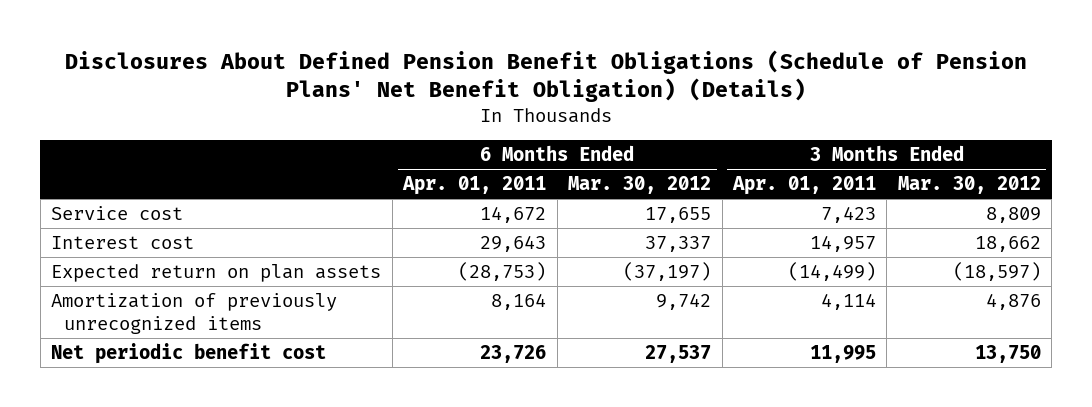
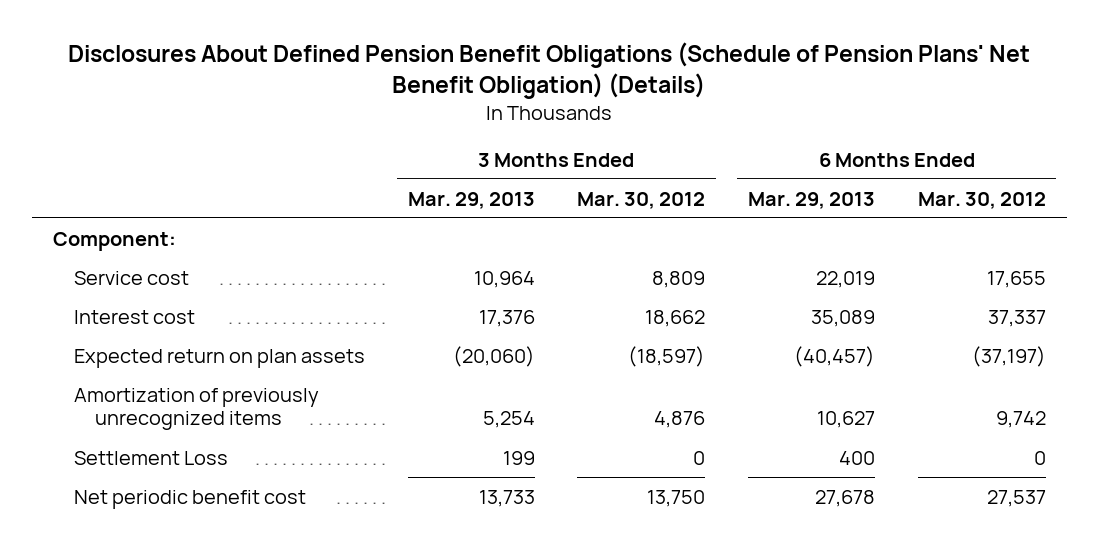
- | 6 Months Ended Apr. 01, 2011 | 6 Months Ended Mar. 30, 2012 | 3 Months Ended Apr. 01, 2011 | 3 Months Ended Mar. 30, 2012
+ | 3 Months Ended Mar. 29, 2013 | 3 Months Ended Mar. 30, 2012 | 6 Months Ended Mar. 29, 2013 | 6 Months Ended Mar. 30, 2012
+ Component:
+ Settlement Loss | 199 | 0 | 400 | 0

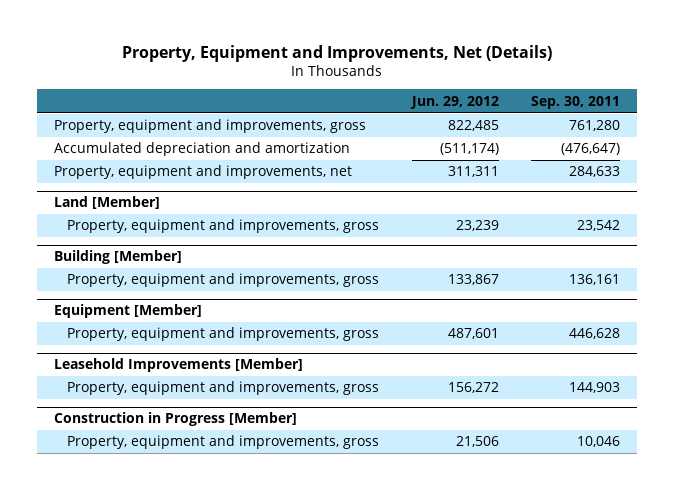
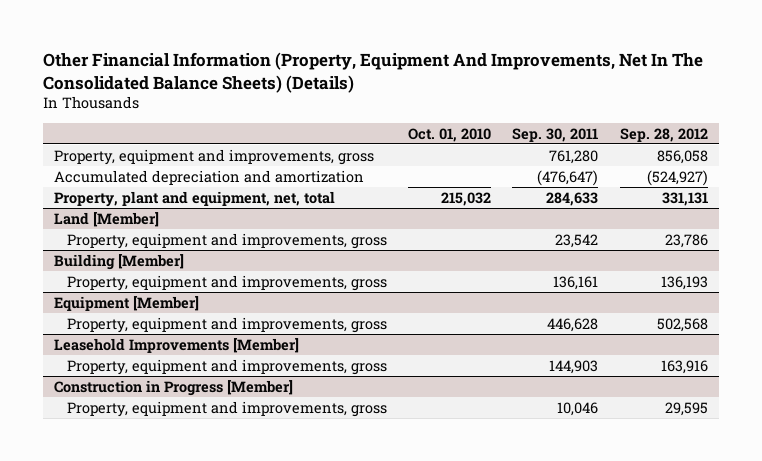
- Property, Equipment and Improvements, Net (Details)
+ Other Financial Information (Property, Equipment And Improvements, Net In The Consolidated Balance Sheets) (Details)
- | Jun. 29, 2012 | Sep. 30, 2011
+ | Oct. 01, 2010 | Sep. 30, 2011 | Sep. 28, 2012
- Property, equipment and improvements, net | 311,311 | 284,633
+ Property, plant and equipment, net, total | 215,032 | 284,633 | 331,131

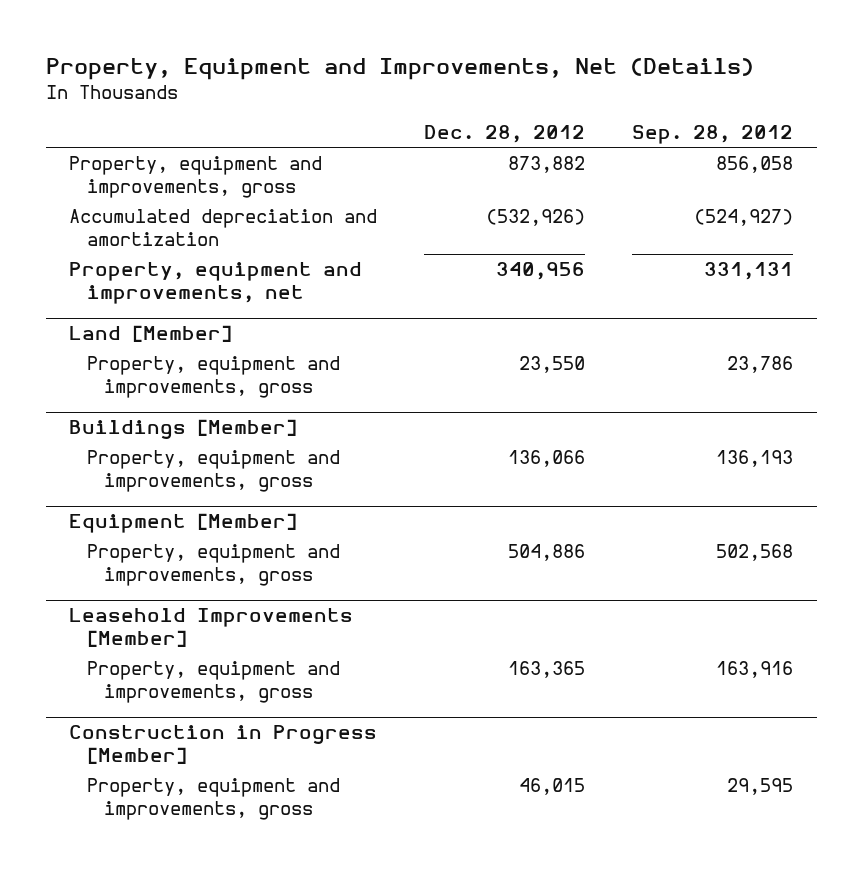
- Other Financial Information (Property, Equipment And Improvements, Net In The Consolidated Balance Sheets) (Details)
+ Property, Equipment and Improvements, Net (Details)
- | Oct. 01, 2010 | Sep. 30, 2011 | Sep. 28, 2012
+ | Dec. 28, 2012 | Sep. 28, 2012
- Property, plant and equipment, net, total | 215,032 | 284,633 | 331,131
+ Property, equipment and improvements, net | 340,956 | 331,131
- Building [Member]
+ Buildings [Member]

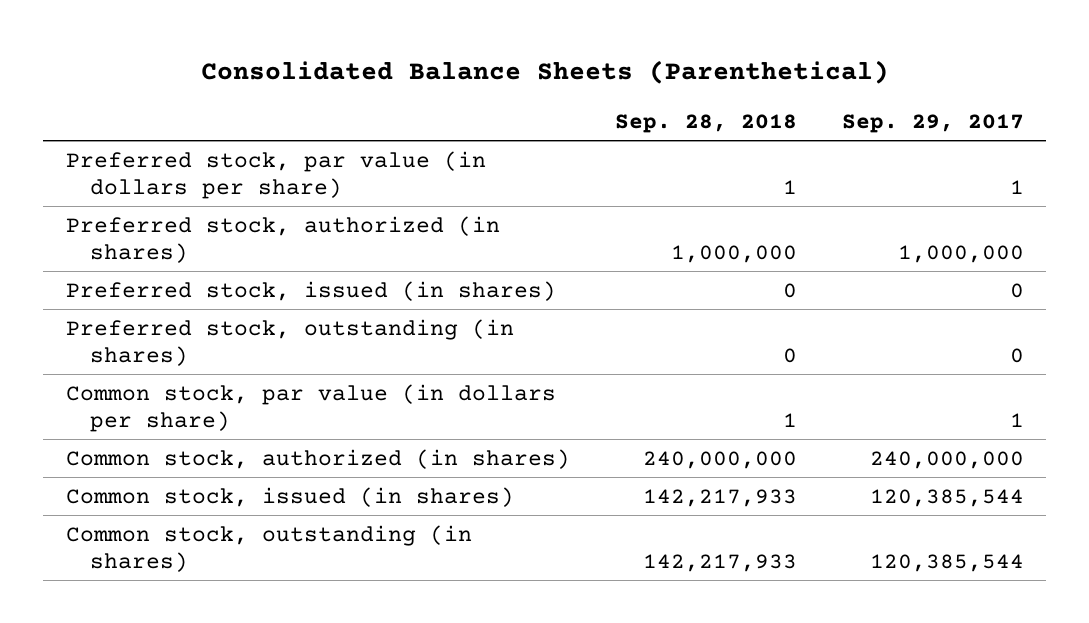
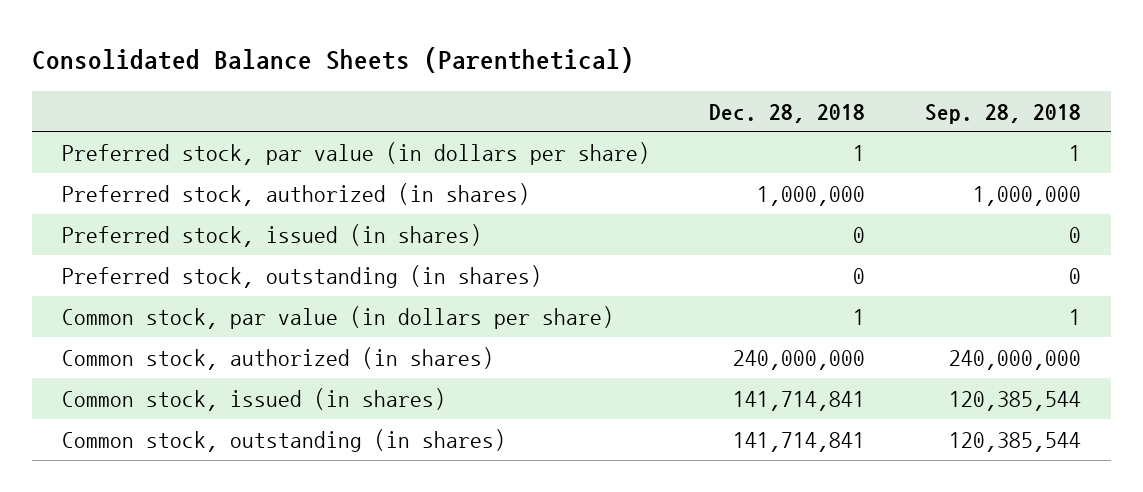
- | Sep. 28, 2018 | Sep. 29, 2017
+ | Dec. 28, 2018 | Sep. 28, 2018
- Common stock, issued (in shares) | 142,217,933 | 120,385,544
- Common stock, outstanding (in shares) | 142,217,933 | 120,385,544
+ Common stock, issued (in shares) | 141,714,841 | 120,385,544
+ Common stock, outstanding (in shares) | 141,714,841 | 120,385,544

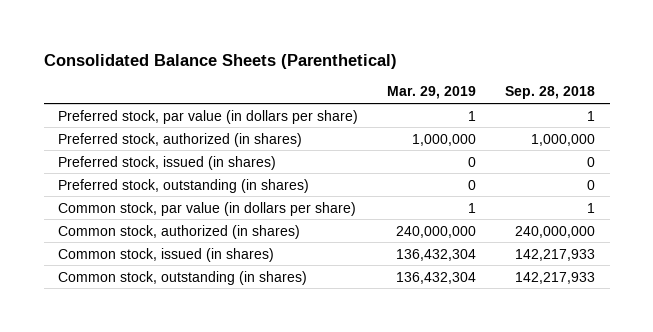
- | Dec. 28, 2018 | Sep. 28, 2018
+ | Mar. 29, 2019 | Sep. 28, 2018
- Common stock, issued (in shares) | 141,714,841 | 120,385,544
- Common stock, outstanding (in shares) | 141,714,841 | 120,385,544
+ Common stock, issued (in shares) | 136,432,304 | 142,217,933
+ Common stock, outstanding (in shares) | 136,432,304 | 142,217,933

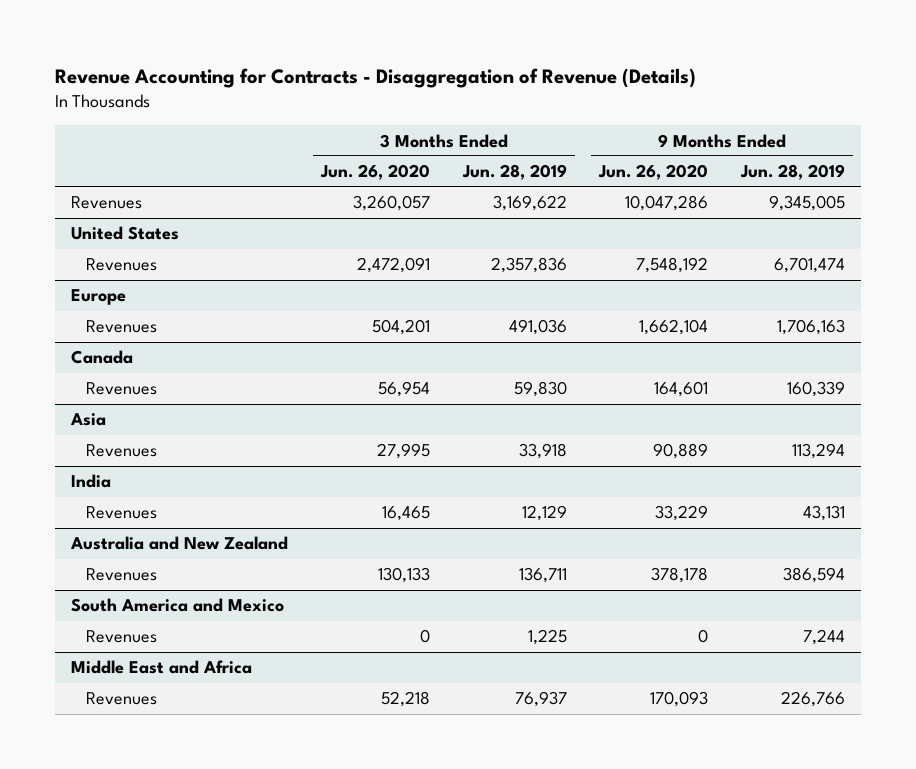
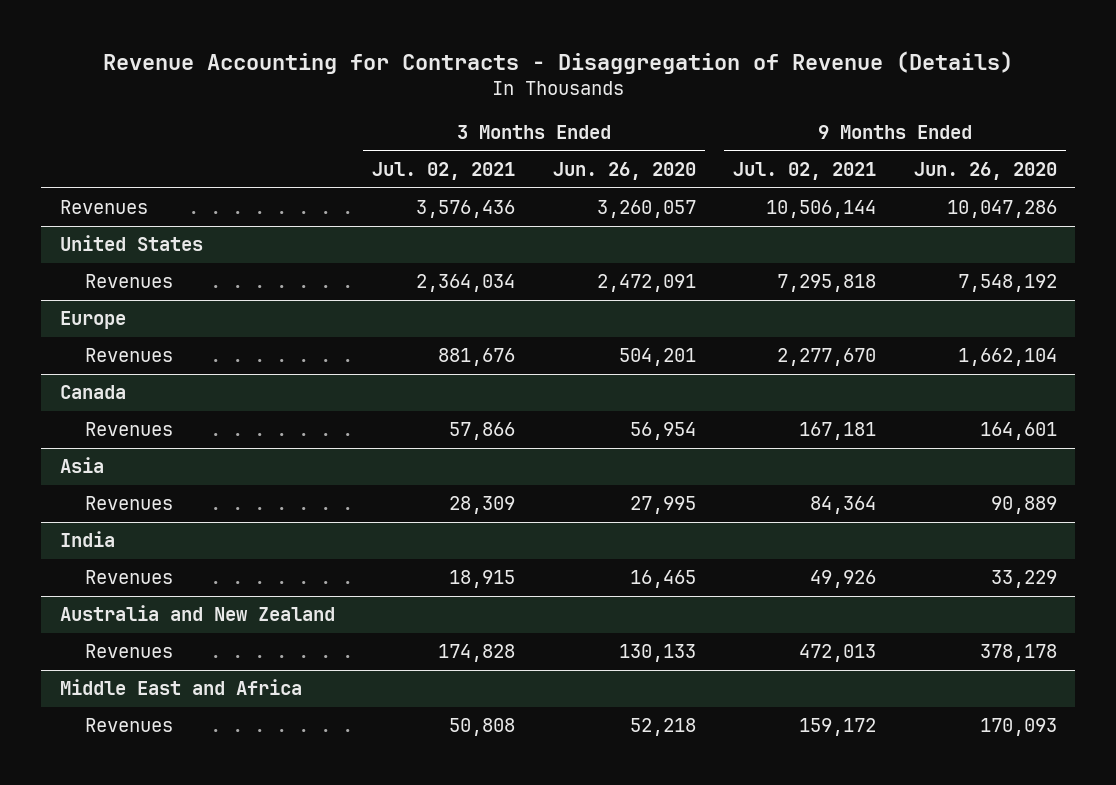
- | 3 Months Ended Jun. 26, 2020 | 3 Months Ended Jun. 28, 2019 | 9 Months Ended Jun. 26, 2020 | 9 Months Ended Jun. 28, 2019
+ | 3 Months Ended Jul. 02, 2021 | 3 Months Ended Jun. 26, 2020 | 9 Months Ended Jul. 02, 2021 | 9 Months Ended Jun. 26, 2020
- South America and Mexico
- Revenues | 0 | 1,225 | 0 | 7,244

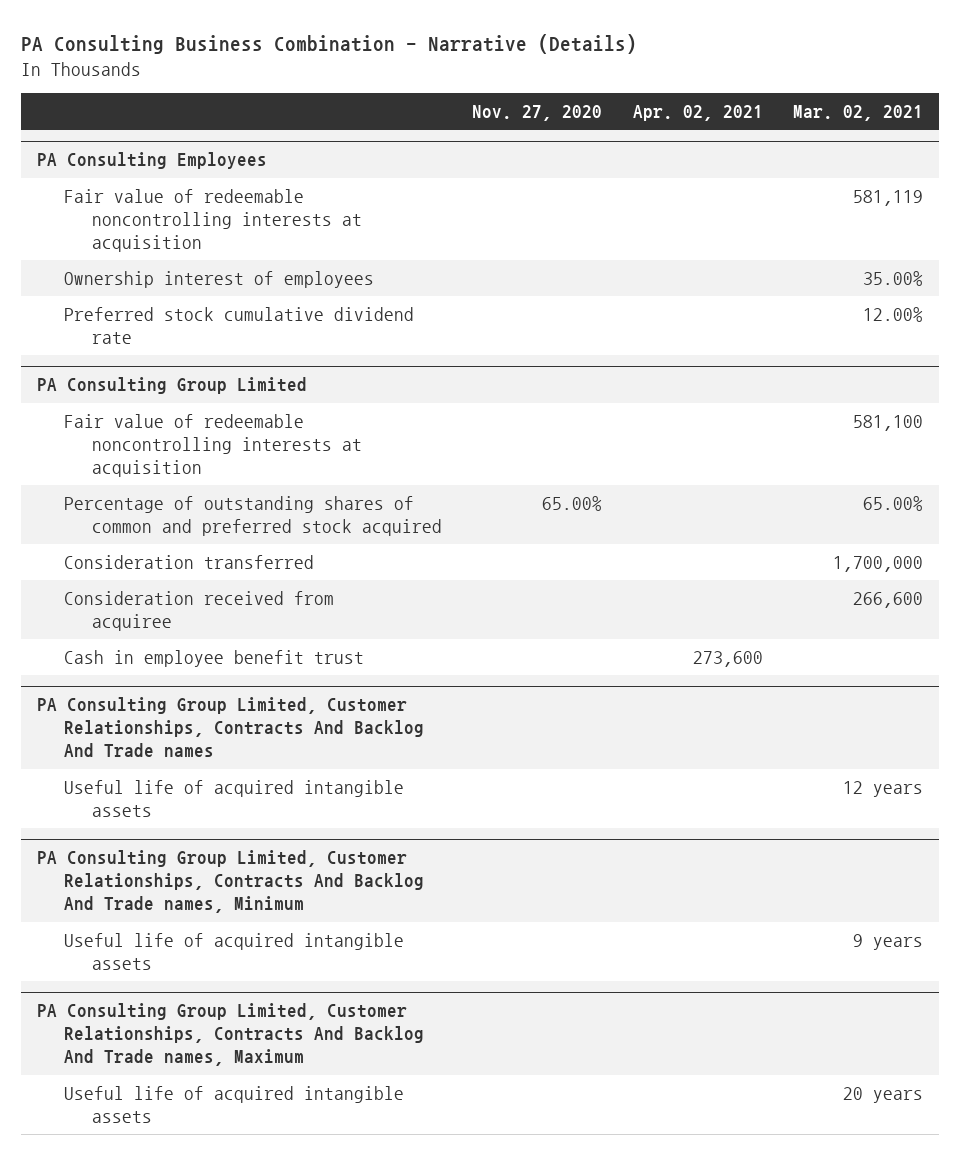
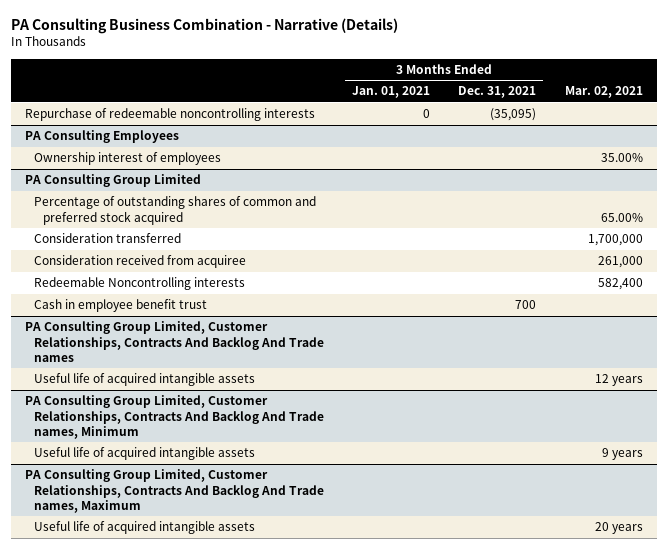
- | Nov. 27, 2020 | Apr. 02, 2021 | Mar. 02, 2021
+ | 3 Months Ended Jan. 01, 2021 | 3 Months Ended Dec. 31, 2021 | Mar. 02, 2021
+ Repurchase of redeemable noncontrolling interests | 0 | (35,095) |
@ PA Consulting Employees
- Fair value of redeemable noncontrolling interests at acquisition | | | 581,119
- Preferred stock cumulative dividend rate | | | 12.00%
@ PA Consulting Group Limited
- Fair value of redeemable noncontrolling interests at acquisition | | | 581,100
- Consideration received from acquiree | | | 266,600
+ Consideration received from acquiree | | | 261,000
+ Redeemable Noncontrolling interests | | | 582,400

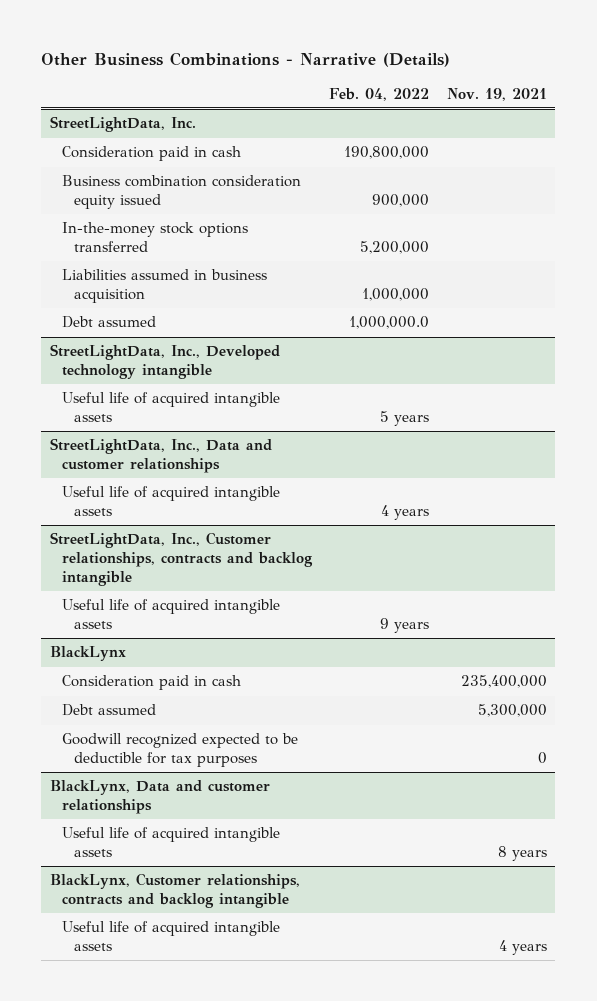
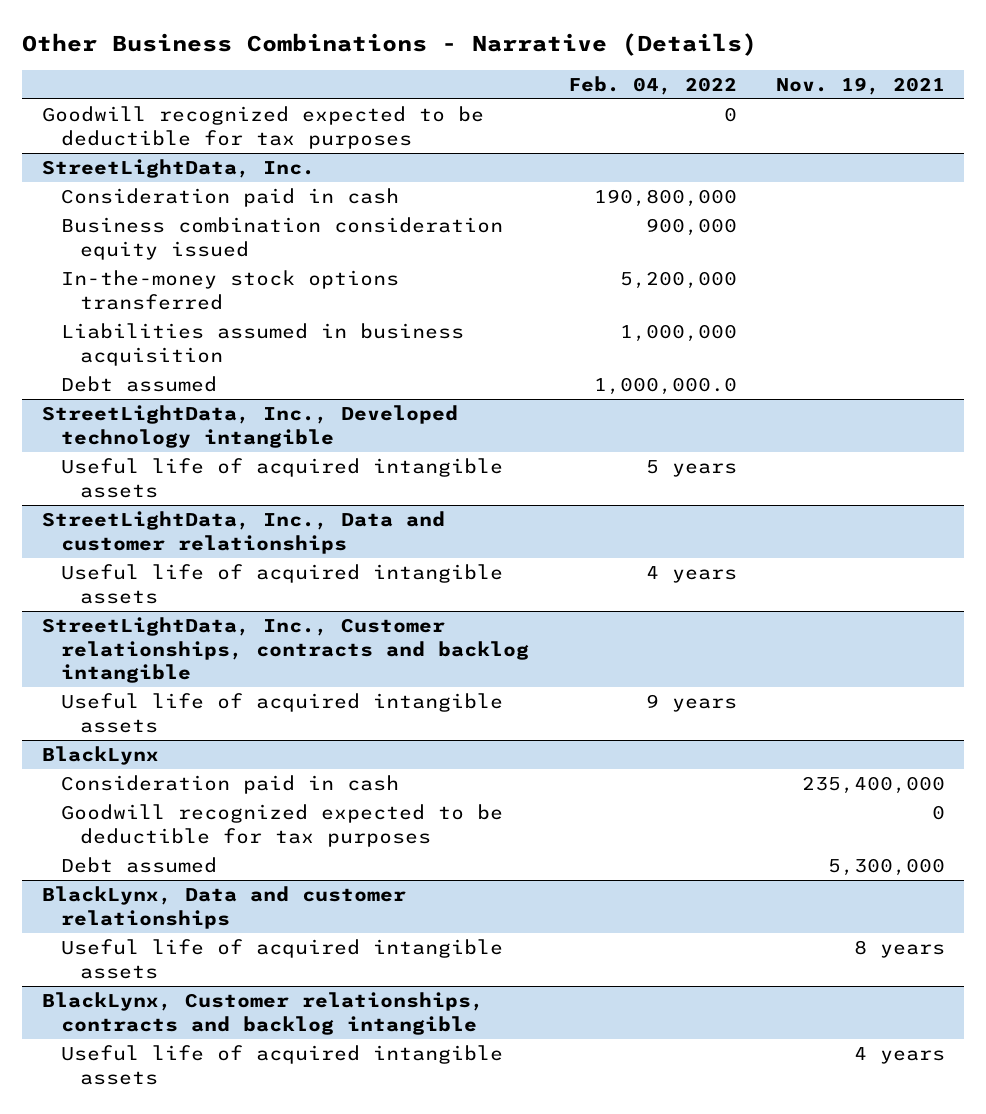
+ Goodwill recognized expected to be deductible for tax purposes | 0 |
@ BlackLynx
moved down: Debt assumed | | 5,300,000

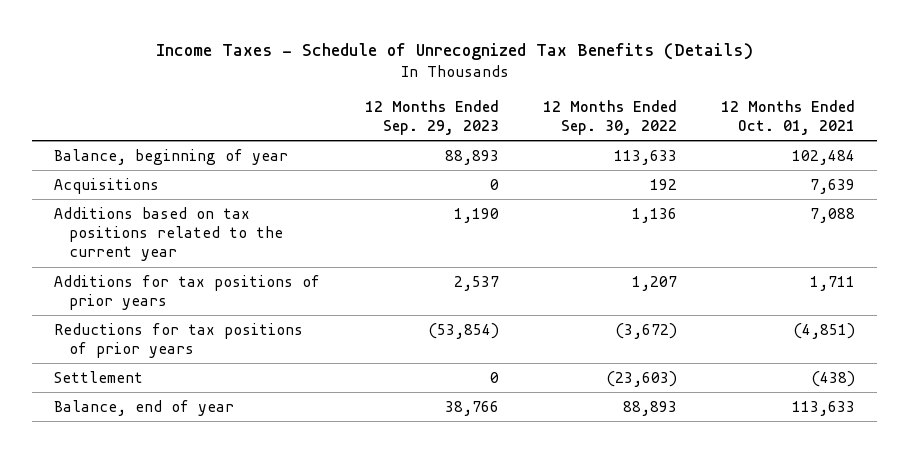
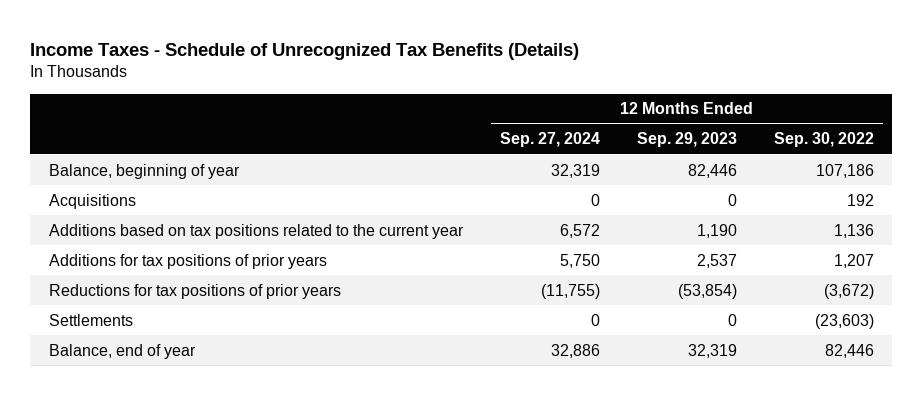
- | 12 Months Ended Sep. 29, 2023 | 12 Months Ended Sep. 30, 2022 | 12 Months Ended Oct. 01, 2021
+ | 12 Months Ended Sep. 27, 2024 | 12 Months Ended Sep. 29, 2023 | 12 Months Ended Sep. 30, 2022
- Balance, beginning of year | 88,893 | 113,633 | 102,484
+ Balance, beginning of year | 32,319 | 82,446 | 107,186
- Settlement | 0 | (23,603) | (438)
- Balance, end of year | 38,766 | 88,893 | 113,633
+ Settlements | 0 | 0 | (23,603)
+ Balance, end of year | 32,886 | 32,319 | 82,446

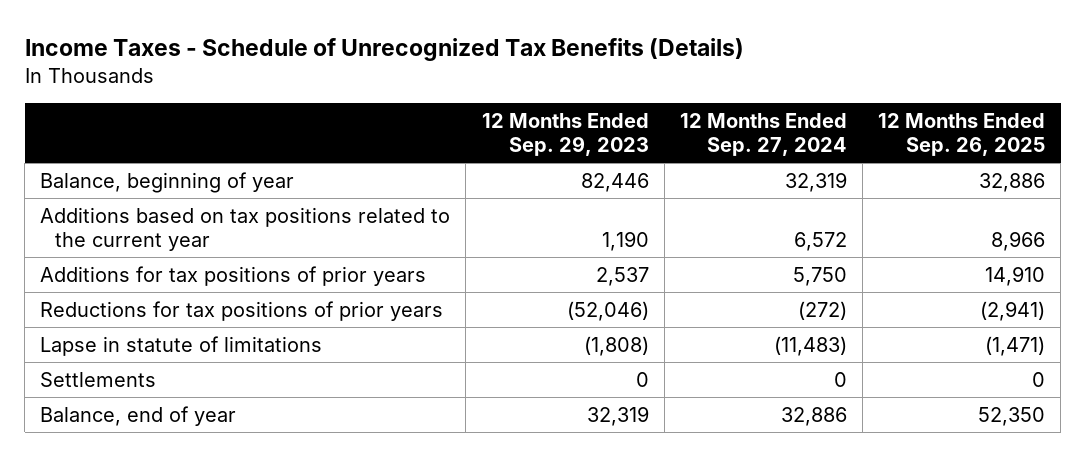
- | 12 Months Ended Sep. 27, 2024 | 12 Months Ended Sep. 29, 2023 | 12 Months Ended Sep. 30, 2022
+ | 12 Months Ended Sep. 29, 2023 | 12 Months Ended Sep. 27, 2024 | 12 Months Ended Sep. 26, 2025
- Acquisitions | 0 | 0 | 192
- Reductions for tax positions of prior years | (11,755) | (53,854) | (3,672)
+ Reductions for tax positions of prior years | (52,046) | (272) | (2,941)
+ Lapse in statute of limitations | (1,808) | (11,483) | (1,471)

